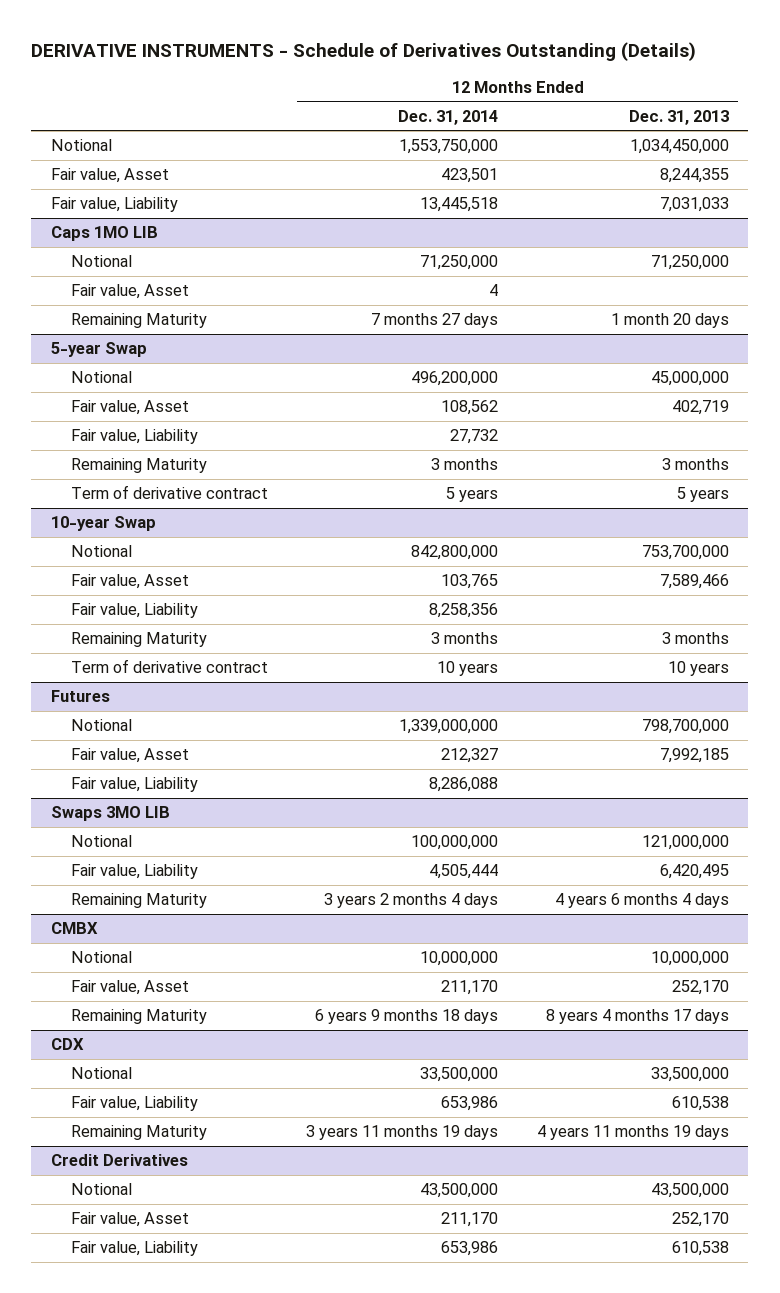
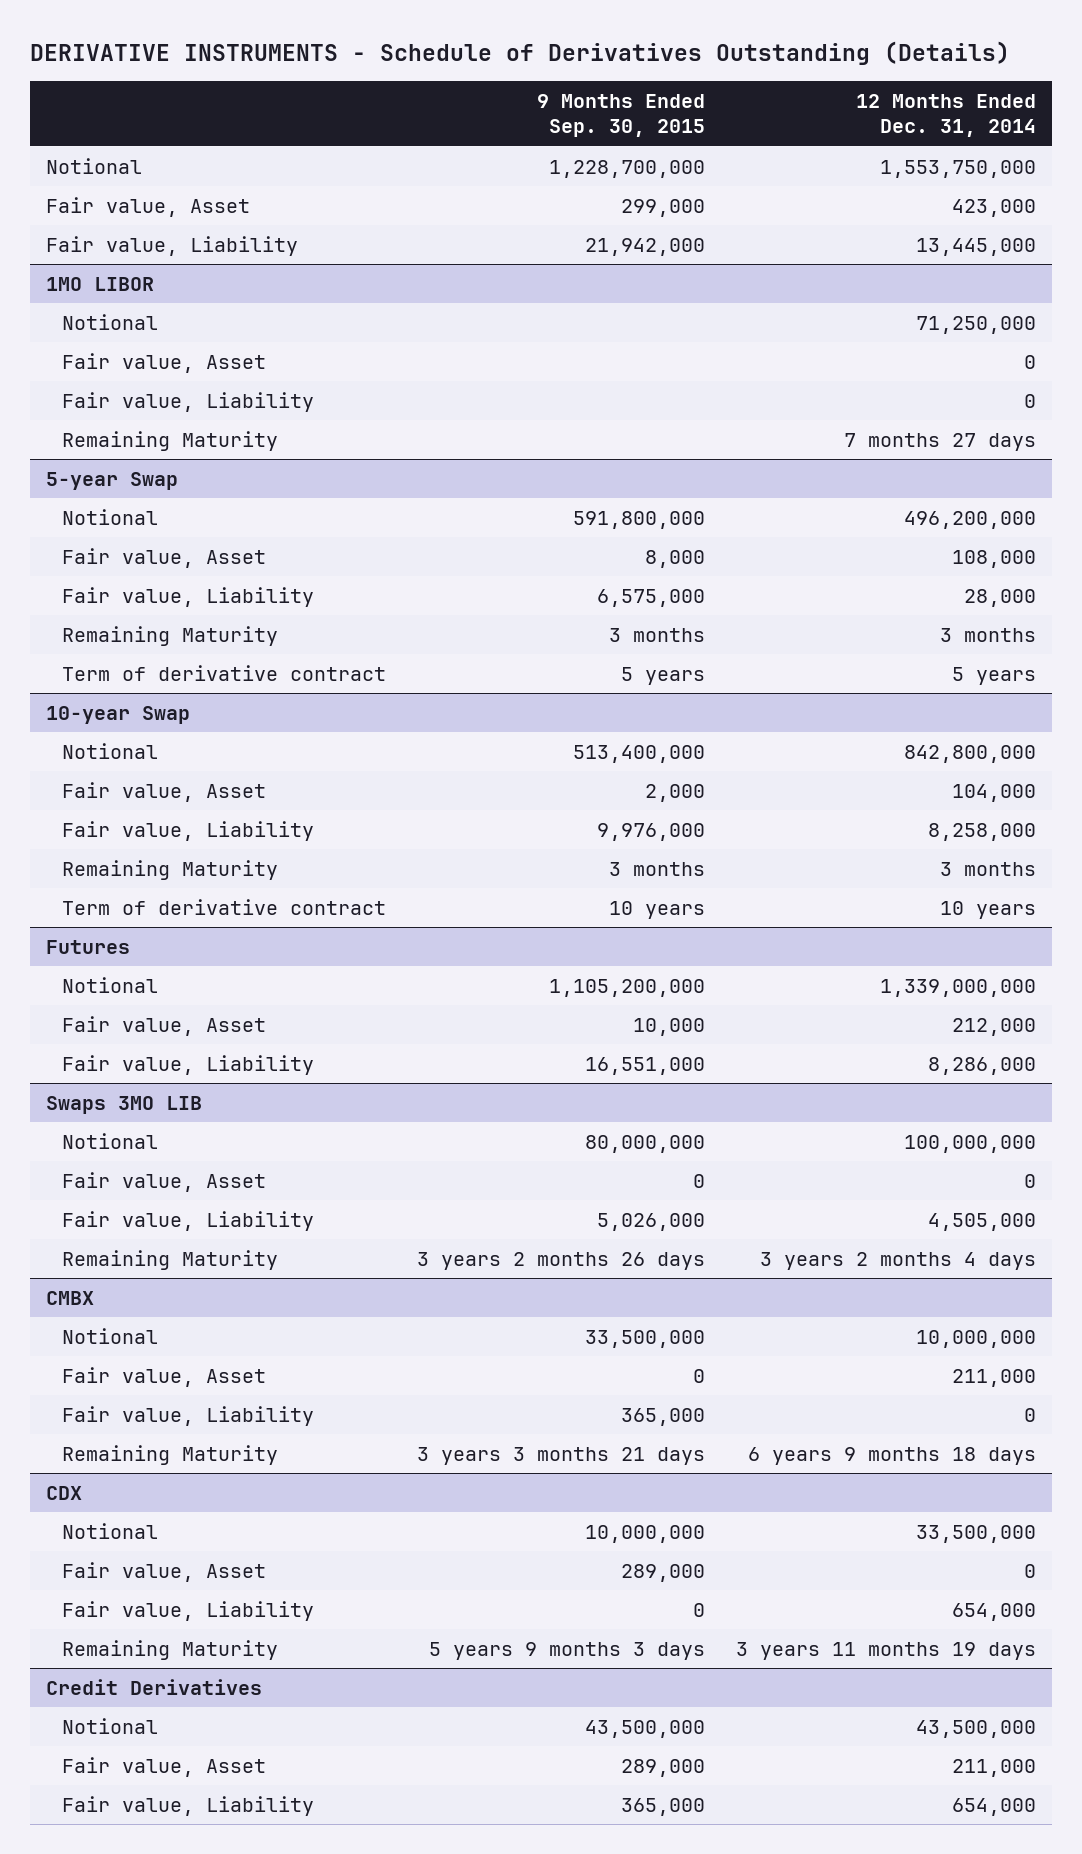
- | 12 Months Ended Dec. 31, 2014 | 12 Months Ended Dec. 31, 2013
+ | 9 Months Ended Sep. 30, 2015 | 12 Months Ended Dec. 31, 2014
- Fair value, Asset | 423,501 | 8,244,355
- Fair value, Liability | 13,445,518 | 7,031,033
- Caps 1MO LIB
+ Fair value, Asset | 299,000 | 423,000
+ Fair value, Liability | 21,942,000 | 13,445,000
+ 1MO LIBOR
- Fair value, Asset | 4 |
+ Fair value, Asset | | 0
+ Fair value, Liability | | 0
@ 5-year Swap
- Fair value, Asset | 108,562 | 402,719
- Fair value, Liability | 27,732 |
+ Fair value, Asset | 8,000 | 108,000
+ Fair value, Liability | 6,575,000 | 28,000
@ 10-year Swap
- Fair value, Asset | 103,765 | 7,589,466
- Fair value, Liability | 8,258,356 |
+ Fair value, Asset | 2,000 | 104,000
+ Fair value, Liability | 9,976,000 | 8,258,000
@ Futures
- Fair value, Asset | 212,327 | 7,992,185
- Fair value, Liability | 8,286,088 |
+ Fair value, Asset | 10,000 | 212,000
+ Fair value, Liability | 16,551,000 | 8,286,000
@ Swaps 3MO LIB
- Fair value, Liability | 4,505,444 | 6,420,495
+ Fair value, Asset | 0 | 0
+ Fair value, Liability | 5,026,000 | 4,505,000
@ CMBX
- Fair value, Asset | 211,170 | 252,170
+ Fair value, Asset | 0 | 211,000
+ Fair value, Liability | 365,000 | 0
@ CDX
- Fair value, Liability | 653,986 | 610,538
+ Fair value, Asset | 289,000 | 0
+ Fair value, Liability | 0 | 654,000
@ Credit Derivatives
- Fair value, Asset | 211,170 | 252,170
- Fair value, Liability | 653,986 | 610,538
+ Fair value, Asset | 289,000 | 211,000
+ Fair value, Liability | 365,000 | 654,000

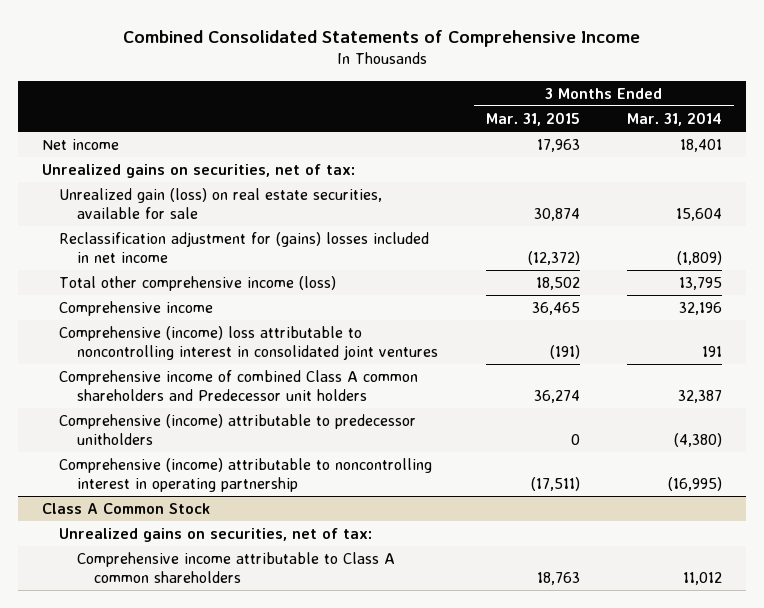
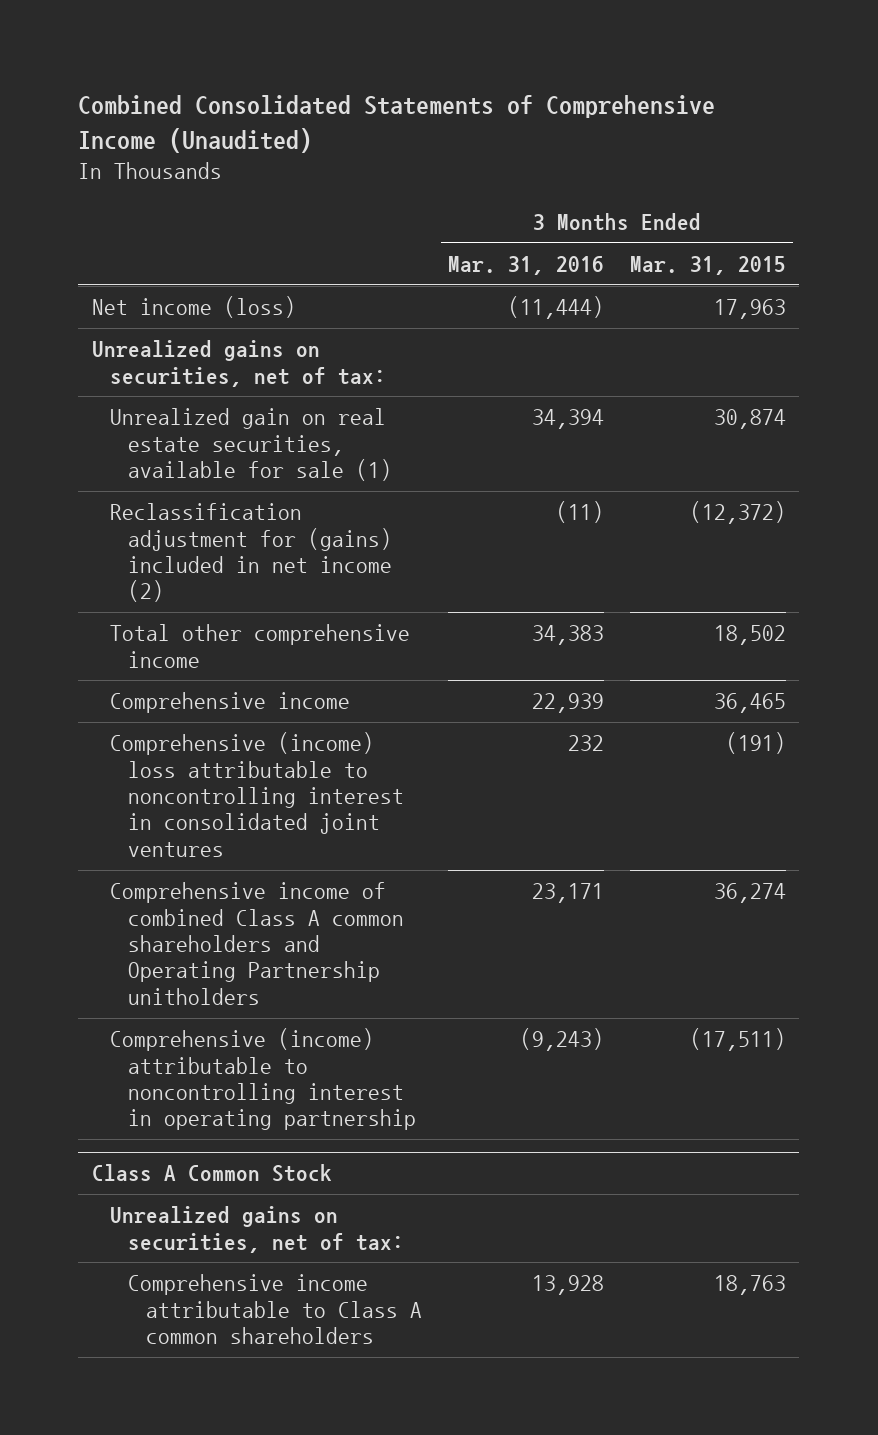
- Combined Consolidated Statements of Comprehensive Income
+ Combined Consolidated Statements of Comprehensive Income (Unaudited)
- | 3 Months Ended Mar. 31, 2015 | 3 Months Ended Mar. 31, 2014
+ | 3 Months Ended Mar. 31, 2016 | 3 Months Ended Mar. 31, 2015
- Net income | 17,963 | 18,401
+ Net income (loss) | (11,444) | 17,963
- Unrealized gain (loss) on real estate securities, available for sale | 30,874 | 15,604
- Reclassification adjustment for (gains) losses included in net income | (12,372) | (1,809)
- Total other comprehensive income (loss) | 18,502 | 13,795
+ Unrealized gain on real estate securities, available for sale (1) | 34,394 | 30,874
+ Reclassification adjustment for (gains) included in net income (2) | (11) | (12,372)
+ Total other comprehensive income | 34,383 | 18,502
- Comprehensive income of combined Class A common shareholders and Predecessor unit holders | 36,274 | 32,387
- Comprehensive (income) attributable to predecessor unitholders | 0 | (4,380)
+ Comprehensive income of combined Class A common shareholders and Operating Partnership unitholders | 23,171 | 36,274

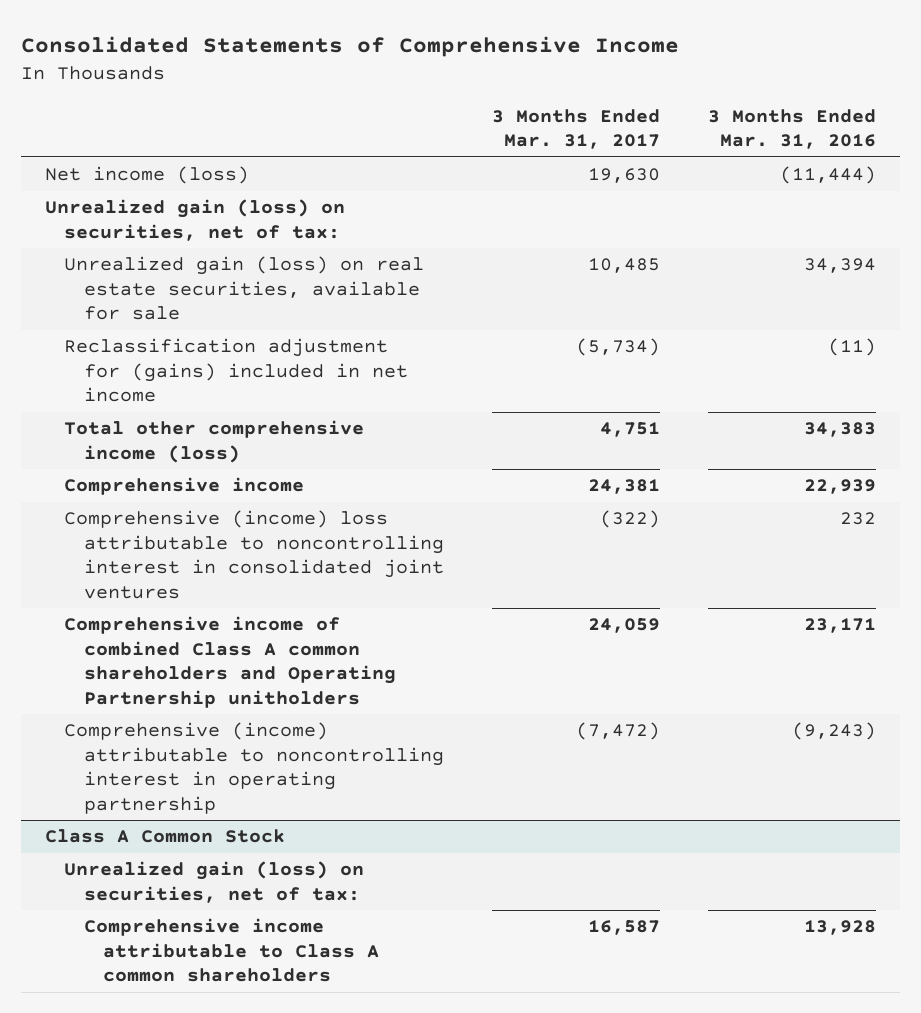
- Combined Consolidated Statements of Comprehensive Income (Unaudited)
+ Consolidated Statements of Comprehensive Income
- | 3 Months Ended Mar. 31, 2016 | 3 Months Ended Mar. 31, 2015
+ | 3 Months Ended Mar. 31, 2017 | 3 Months Ended Mar. 31, 2016
- Unrealized gains on securities, net of tax:
- Unrealized gain on real estate securities, available for sale (1) | 34,394 | 30,874
- Reclassification adjustment for (gains) included in net income (2) | (11) | (12,372)
- Total other comprehensive income | 34,383 | 18,502
+ Unrealized gain (loss) on securities, net of tax:
+ Unrealized gain (loss) on real estate securities, available for sale | 10,485 | 34,394
+ Reclassification adjustment for (gains) included in net income | (5,734) | (11)
+ Total other comprehensive income (loss) | 4,751 | 34,383
@ Class A Common Stock
- Unrealized gains on securities, net of tax:
+ Unrealized gain (loss) on securities, net of tax:

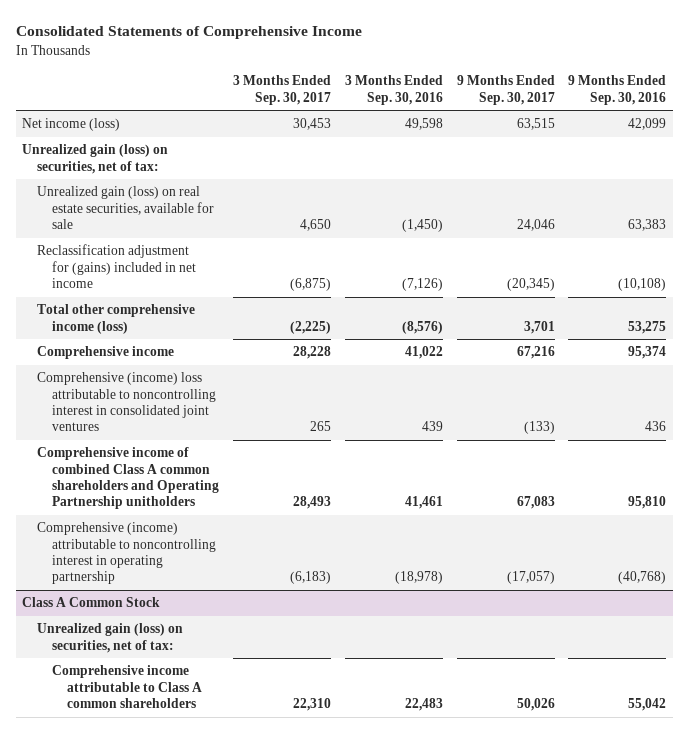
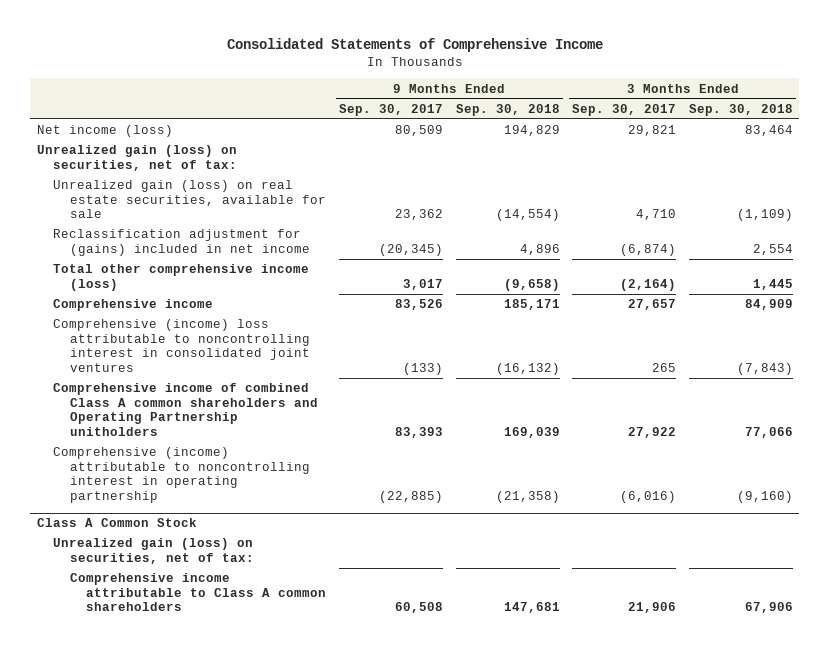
- | 3 Months Ended Sep. 30, 2017 | 3 Months Ended Sep. 30, 2016 | 9 Months Ended Sep. 30, 2017 | 9 Months Ended Sep. 30, 2016
+ | 9 Months Ended Sep. 30, 2017 | 9 Months Ended Sep. 30, 2018 | 3 Months Ended Sep. 30, 2017 | 3 Months Ended Sep. 30, 2018
- Net income (loss) | 30,453 | 49,598 | 63,515 | 42,099
+ Net income (loss) | 80,509 | 194,829 | 29,821 | 83,464
- Unrealized gain (loss) on real estate securities, available for sale | 4,650 | (1,450) | 24,046 | 63,383
- Reclassification adjustment for (gains) included in net income | (6,875) | (7,126) | (20,345) | (10,108)
- Total other comprehensive income (loss) | (2,225) | (8,576) | 3,701 | 53,275
- Comprehensive income | 28,228 | 41,022 | 67,216 | 95,374
+ Unrealized gain (loss) on real estate securities, available for sale | 23,362 | (14,554) | 4,710 | (1,109)
+ Reclassification adjustment for (gains) included in net income | (20,345) | 4,896 | (6,874) | 2,554
+ Total other comprehensive income (loss) | 3,017 | (9,658) | (2,164) | 1,445
+ Comprehensive income | 83,526 | 185,171 | 27,657 | 84,909
- Comprehensive income of combined Class A common shareholders and Operating Partnership unitholders | 28,493 | 41,461 | 67,083 | 95,810
- Comprehensive (income) attributable to noncontrolling interest in operating partnership | (6,183) | (18,978) | (17,057) | (40,768)
+ Comprehensive income of combined Class A common shareholders and Operating Partnership unitholders | 83,393 | 169,039 | 27,922 | 77,066
+ Comprehensive (income) attributable to noncontrolling interest in operating partnership | (22,885) | (21,358) | (6,016) | (9,160)
@ Class A Common Stock
- Comprehensive income attributable to Class A common shareholders | 22,310 | 22,483 | 50,026 | 55,042
+ Comprehensive income attributable to Class A common shareholders | 60,508 | 147,681 | 21,906 | 67,906

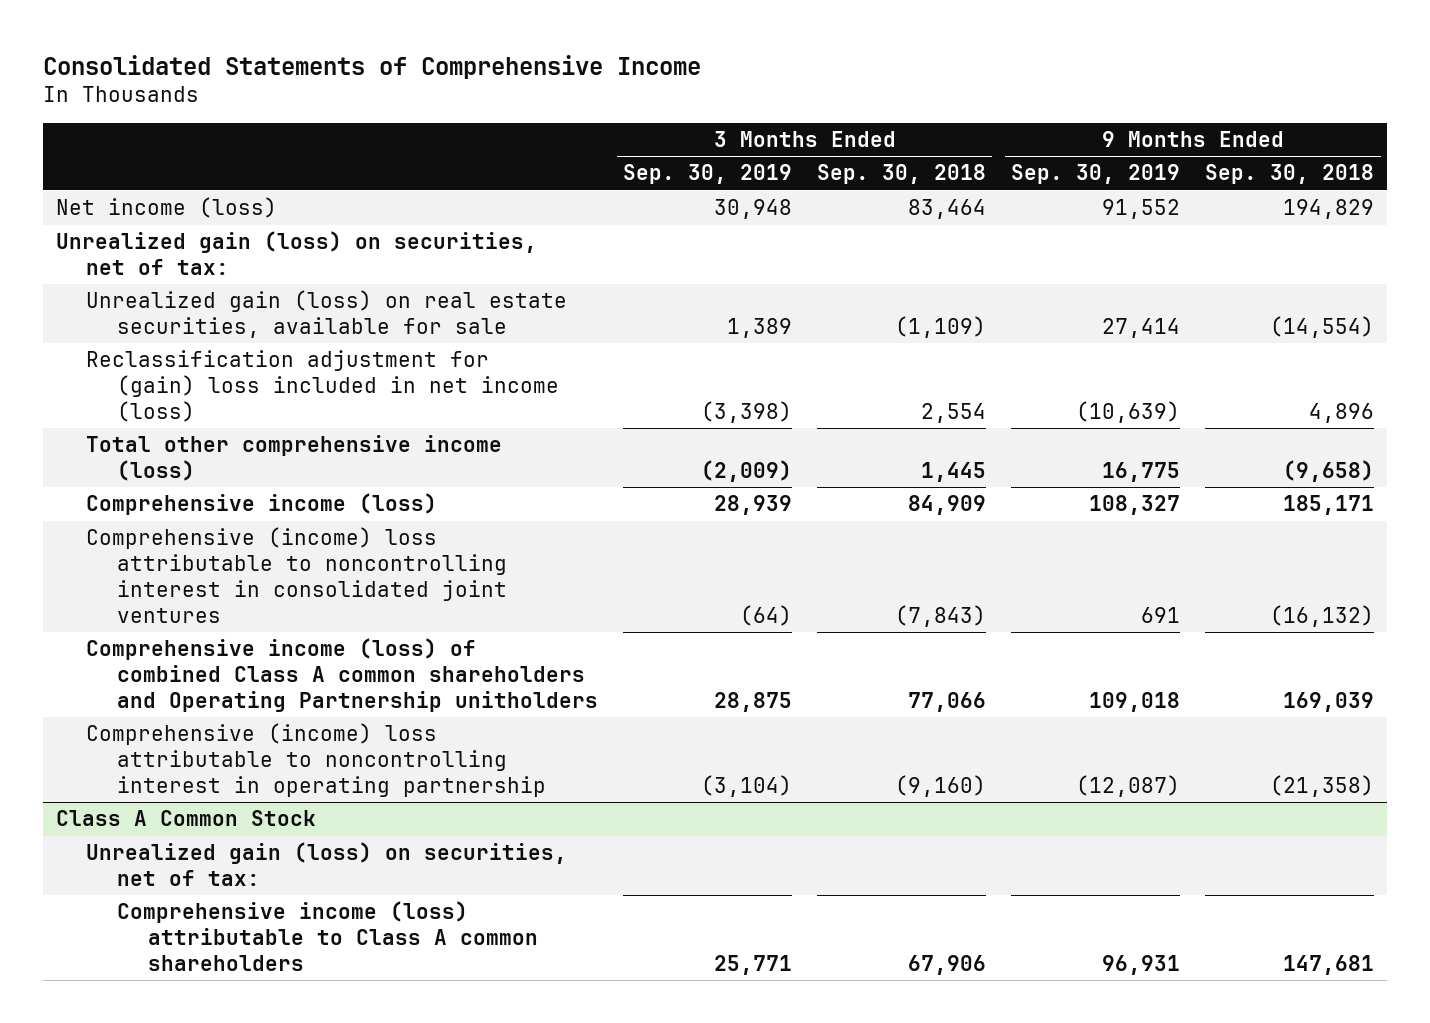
- | 9 Months Ended Sep. 30, 2017 | 9 Months Ended Sep. 30, 2018 | 3 Months Ended Sep. 30, 2017 | 3 Months Ended Sep. 30, 2018
+ | 3 Months Ended Sep. 30, 2019 | 3 Months Ended Sep. 30, 2018 | 9 Months Ended Sep. 30, 2019 | 9 Months Ended Sep. 30, 2018
- Reclassification adjustment for (gains) included in net income | (20,345) | 4,896 | (6,874) | 2,554
+ Reclassification adjustment for (gain) loss included in net income (loss) | (3,398) | 2,554 | (10,639) | 4,896
- Comprehensive income | 83,526 | 185,171 | 27,657 | 84,909
+ Comprehensive income (loss) | 28,939 | 84,909 | 108,327 | 185,171
- Comprehensive income of combined Class A common shareholders and Operating Partnership unitholders | 83,393 | 169,039 | 27,922 | 77,066
- Comprehensive (income) attributable to noncontrolling interest in operating partnership | (22,885) | (21,358) | (6,016) | (9,160)
+ Comprehensive income (loss) of combined Class A common shareholders and Operating Partnership unitholders | 28,875 | 77,066 | 109,018 | 169,039
+ Comprehensive (income) loss attributable to noncontrolling interest in operating partnership | (3,104) | (9,160) | (12,087) | (21,358)
@ Class A Common Stock
- Comprehensive income attributable to Class A common shareholders | 60,508 | 147,681 | 21,906 | 67,906
+ Comprehensive income (loss) attributable to Class A common shareholders | 25,771 | 67,906 | 96,931 | 147,681

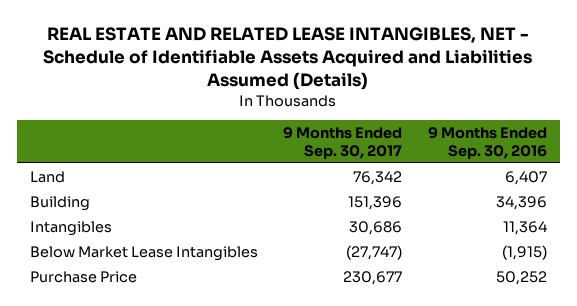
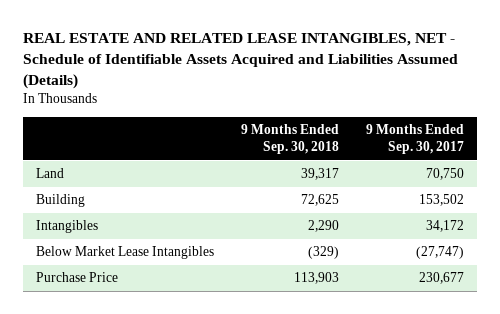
- | 9 Months Ended Sep. 30, 2017 | 9 Months Ended Sep. 30, 2016
+ | 9 Months Ended Sep. 30, 2018 | 9 Months Ended Sep. 30, 2017
- Land | 76,342 | 6,407
- Building | 151,396 | 34,396
- Intangibles | 30,686 | 11,364
+ Land | 39,317 | 70,750
+ Building | 72,625 | 153,502
+ Intangibles | 2,290 | 34,172

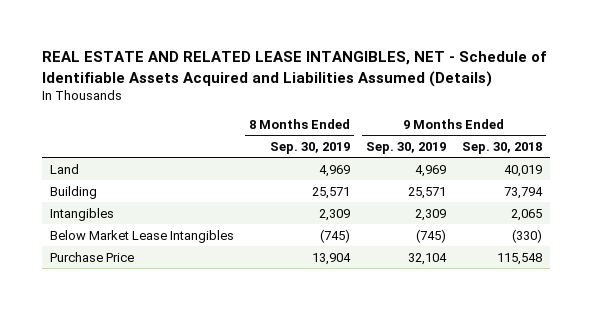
- | 9 Months Ended Sep. 30, 2018 | 9 Months Ended Sep. 30, 2017
+ | 8 Months Ended Sep. 30, 2019 | 9 Months Ended Sep. 30, 2019 | 9 Months Ended Sep. 30, 2018
- Land | 39,317 | 70,750
- Building | 72,625 | 153,502
- Intangibles | 2,290 | 34,172
- Below Market Lease Intangibles | (329) | (27,747)
- Purchase Price | 113,903 | 230,677
+ Land | 4,969 | 4,969 | 40,019
+ Building | 25,571 | 25,571 | 73,794
+ Intangibles | 2,309 | 2,309 | 2,065
+ Below Market Lease Intangibles | (745) | (745) | (330)
+ Purchase Price | 13,904 | 32,104 | 115,548

